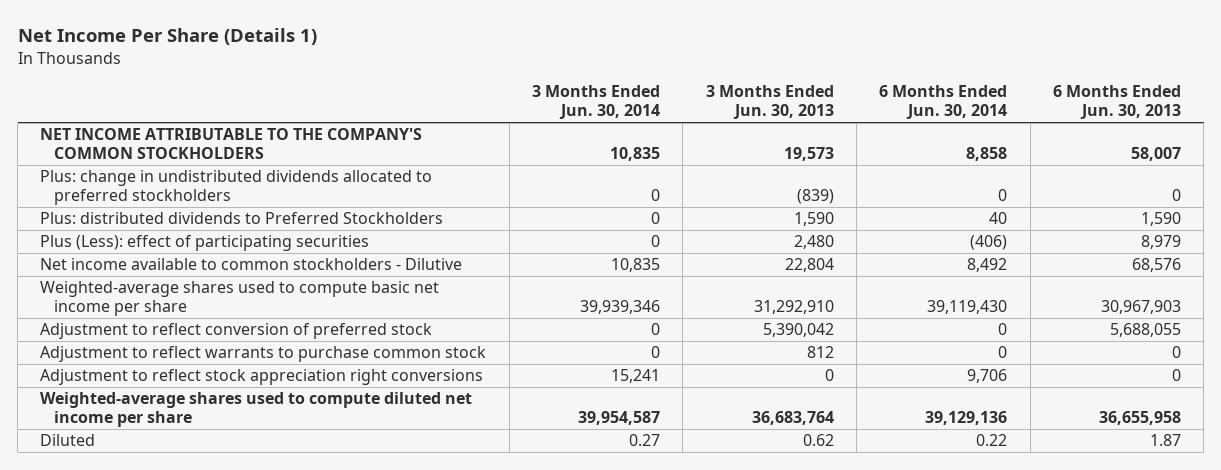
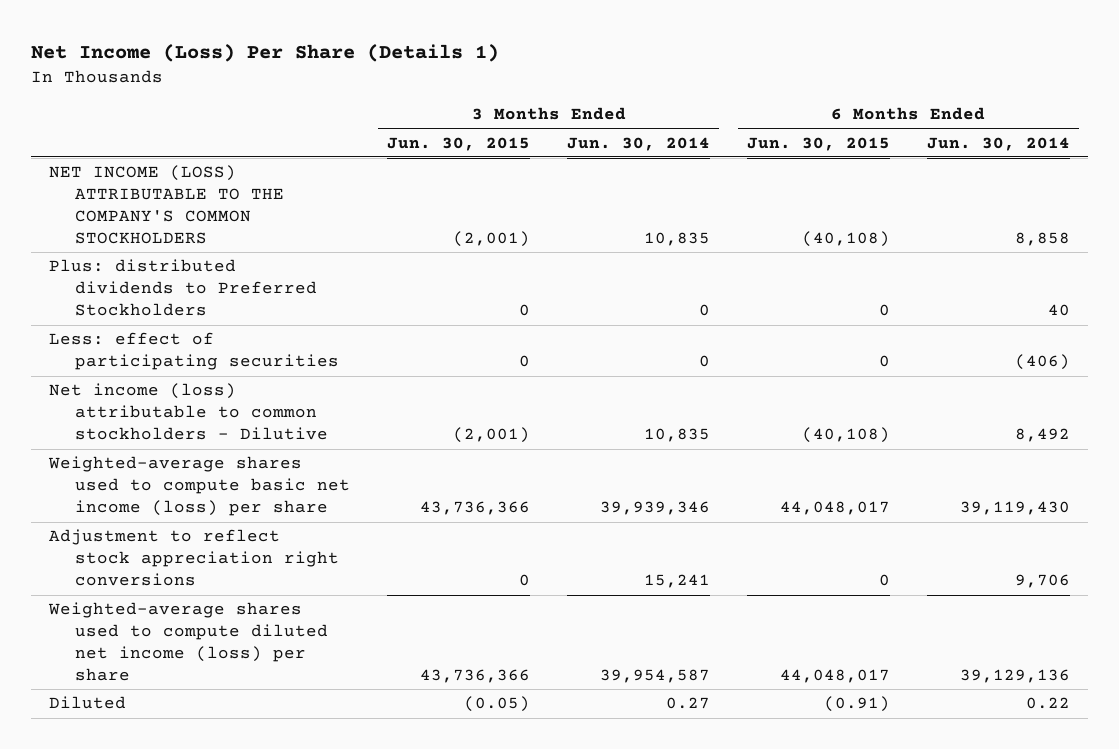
- Net Income Per Share (Details 1)
+ Net Income (Loss) Per Share (Details 1)
- | 3 Months Ended Jun. 30, 2014 | 3 Months Ended Jun. 30, 2013 | 6 Months Ended Jun. 30, 2014 | 6 Months Ended Jun. 30, 2013
+ | 3 Months Ended Jun. 30, 2015 | 3 Months Ended Jun. 30, 2014 | 6 Months Ended Jun. 30, 2015 | 6 Months Ended Jun. 30, 2014
- NET INCOME ATTRIBUTABLE TO THE COMPANY'S COMMON STOCKHOLDERS | 10,835 | 19,573 | 8,858 | 58,007
- Plus: change in undistributed dividends allocated to preferred stockholders | 0 | (839) | 0 | 0
+ NET INCOME (LOSS) ATTRIBUTABLE TO THE COMPANY'S COMMON STOCKHOLDERS | (2,001) | 10,835 | (40,108) | 8,858
- Plus (Less): effect of participating securities | 0 | 2,480 | (406) | 8,979
- Net income available to common stockholders - Dilutive | 10,835 | 22,804 | 8,492 | 68,576
- Weighted-average shares used to compute basic net income per share | 39,939,346 | 31,292,910 | 39,119,430 | 30,967,903
- Adjustment to reflect conversion of preferred stock | 0 | 5,390,042 | 0 | 5,688,055
- Adjustment to reflect warrants to purchase common stock | 0 | 812 | 0 | 0
+ Less: effect of participating securities | 0 | 0 | 0 | (406)
+ Net income (loss) attributable to common stockholders - Dilutive | (2,001) | 10,835 | (40,108) | 8,492
+ Weighted-average shares used to compute basic net income (loss) per share | 43,736,366 | 39,939,346 | 44,048,017 | 39,119,430
- Weighted-average shares used to compute diluted net income per share | 39,954,587 | 36,683,764 | 39,129,136 | 36,655,958
+ Weighted-average shares used to compute diluted net income (loss) per share | 43,736,366 | 39,954,587 | 44,048,017 | 39,129,136

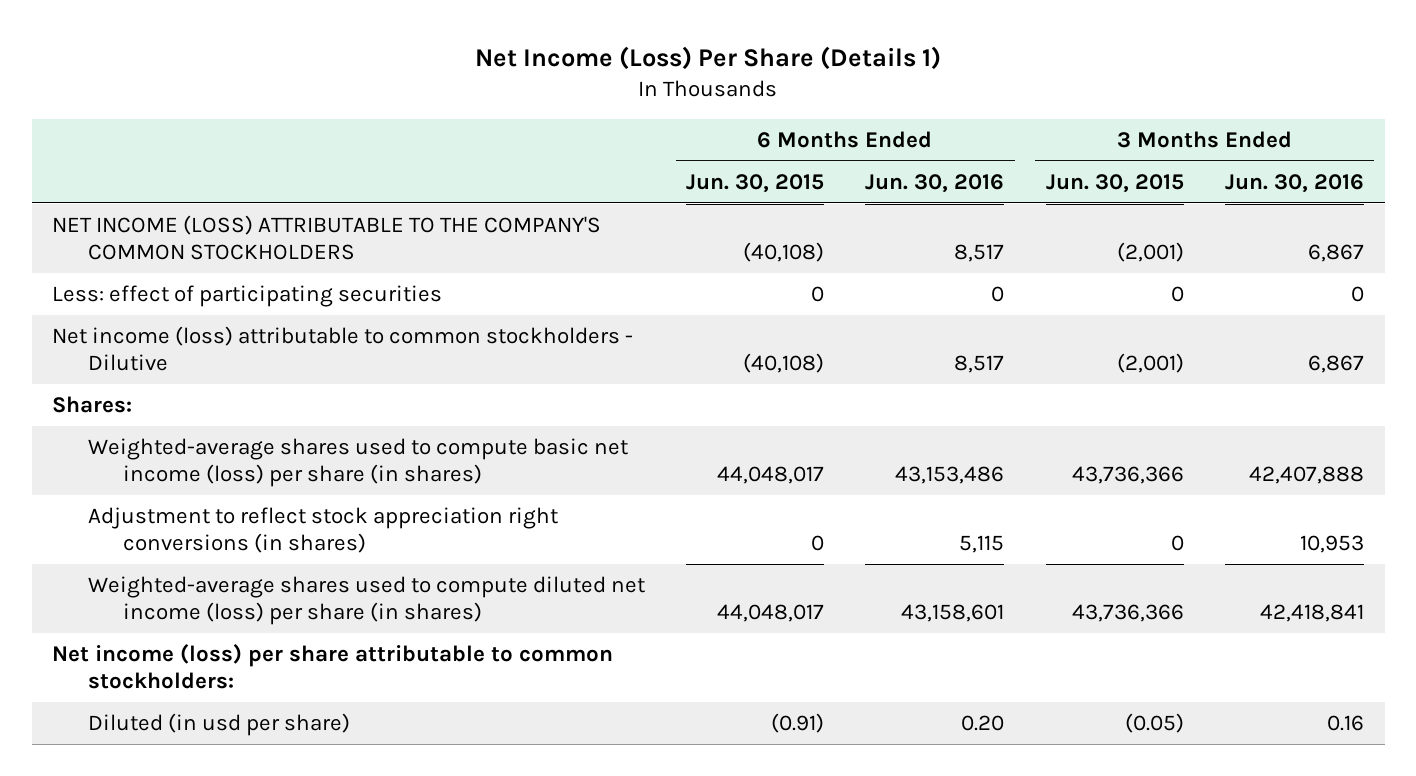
- | 3 Months Ended Jun. 30, 2015 | 3 Months Ended Jun. 30, 2014 | 6 Months Ended Jun. 30, 2015 | 6 Months Ended Jun. 30, 2014
+ | 6 Months Ended Jun. 30, 2015 | 6 Months Ended Jun. 30, 2016 | 3 Months Ended Jun. 30, 2015 | 3 Months Ended Jun. 30, 2016
- Plus: distributed dividends to Preferred Stockholders | 0 | 0 | 0 | 40
- Weighted-average shares used to compute basic net income (loss) per share | 43,736,366 | 39,939,346 | 44,048,017 | 39,119,430
- Adjustment to reflect stock appreciation right conversions | 0 | 15,241 | 0 | 9,706
- Weighted-average shares used to compute diluted net income (loss) per share | 43,736,366 | 39,954,587 | 44,048,017 | 39,129,136
- Diluted | (0.05) | 0.27 | (0.91) | 0.22
+ Shares:
+ Weighted-average shares used to compute basic net income (loss) per share (in shares) | 44,048,017 | 43,153,486 | 43,736,366 | 42,407,888
+ Adjustment to reflect stock appreciation right conversions (in shares) | 0 | 5,115 | 0 | 10,953
+ Weighted-average shares used to compute diluted net income (loss) per share (in shares) | 44,048,017 | 43,158,601 | 43,736,366 | 42,418,841
+ Net income (loss) per share attributable to common stockholders:
+ Diluted (in usd per share) | (0.91) | 0.20 | (0.05) | 0.16

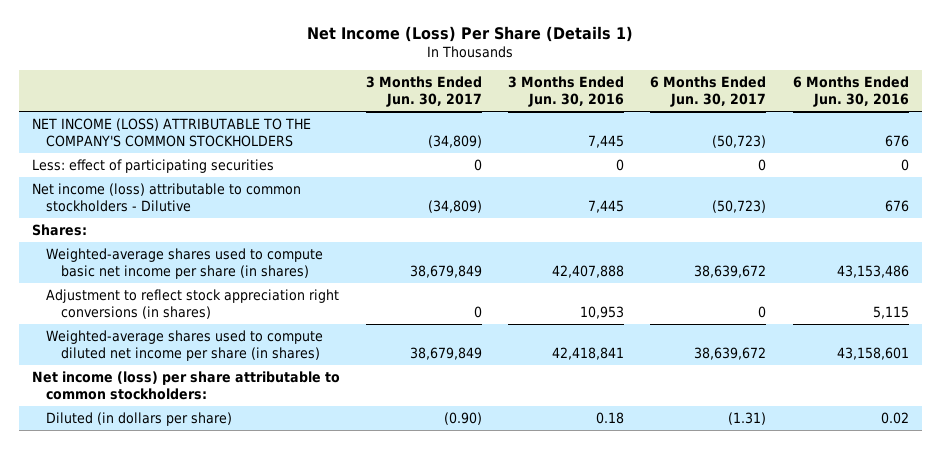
- | 6 Months Ended Jun. 30, 2015 | 6 Months Ended Jun. 30, 2016 | 3 Months Ended Jun. 30, 2015 | 3 Months Ended Jun. 30, 2016
+ | 3 Months Ended Jun. 30, 2017 | 3 Months Ended Jun. 30, 2016 | 6 Months Ended Jun. 30, 2017 | 6 Months Ended Jun. 30, 2016
- NET INCOME (LOSS) ATTRIBUTABLE TO THE COMPANY'S COMMON STOCKHOLDERS | (40,108) | 8,517 | (2,001) | 6,867
+ NET INCOME (LOSS) ATTRIBUTABLE TO THE COMPANY'S COMMON STOCKHOLDERS | (34,809) | 7,445 | (50,723) | 676
- Net income (loss) attributable to common stockholders - Dilutive | (40,108) | 8,517 | (2,001) | 6,867
+ Net income (loss) attributable to common stockholders - Dilutive | (34,809) | 7,445 | (50,723) | 676
- Weighted-average shares used to compute basic net income (loss) per share (in shares) | 44,048,017 | 43,153,486 | 43,736,366 | 42,407,888
+ Weighted-average shares used to compute basic net income per share (in shares) | 38,679,849 | 42,407,888 | 38,639,672 | 43,153,486
- Weighted-average shares used to compute diluted net income (loss) per share (in shares) | 44,048,017 | 43,158,601 | 43,736,366 | 42,418,841
+ Weighted-average shares used to compute diluted net income per share (in shares) | 38,679,849 | 42,418,841 | 38,639,672 | 43,158,601
- Diluted (in usd per share) | (0.91) | 0.20 | (0.05) | 0.16
+ Diluted (in dollars per share) | (0.90) | 0.18 | (1.31) | 0.02

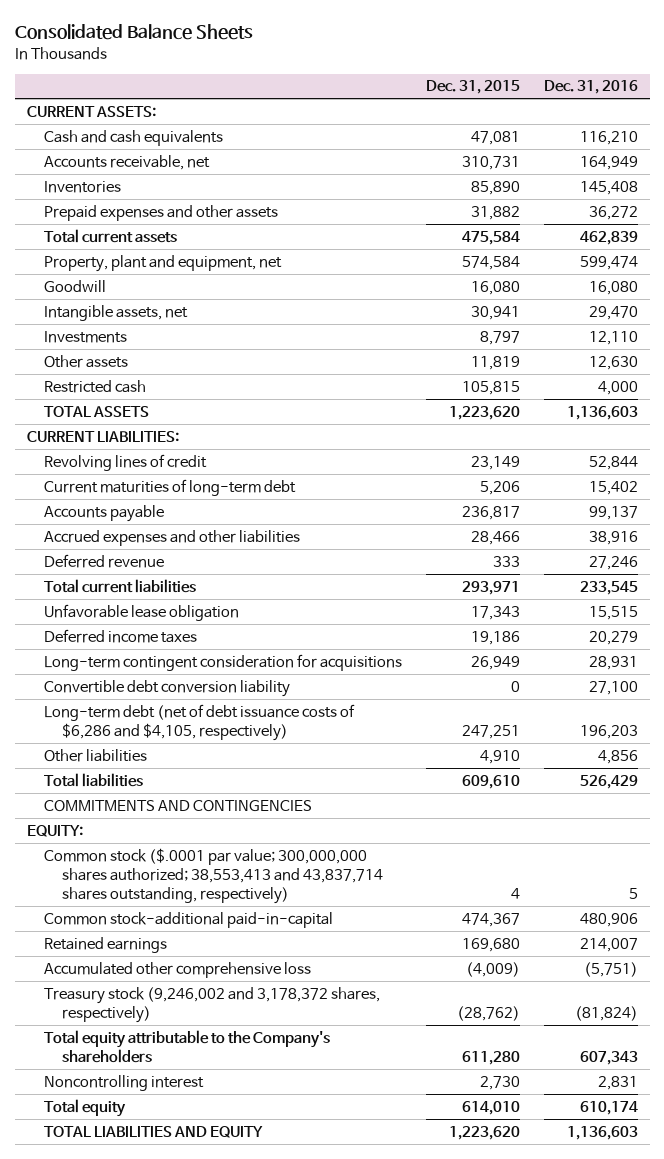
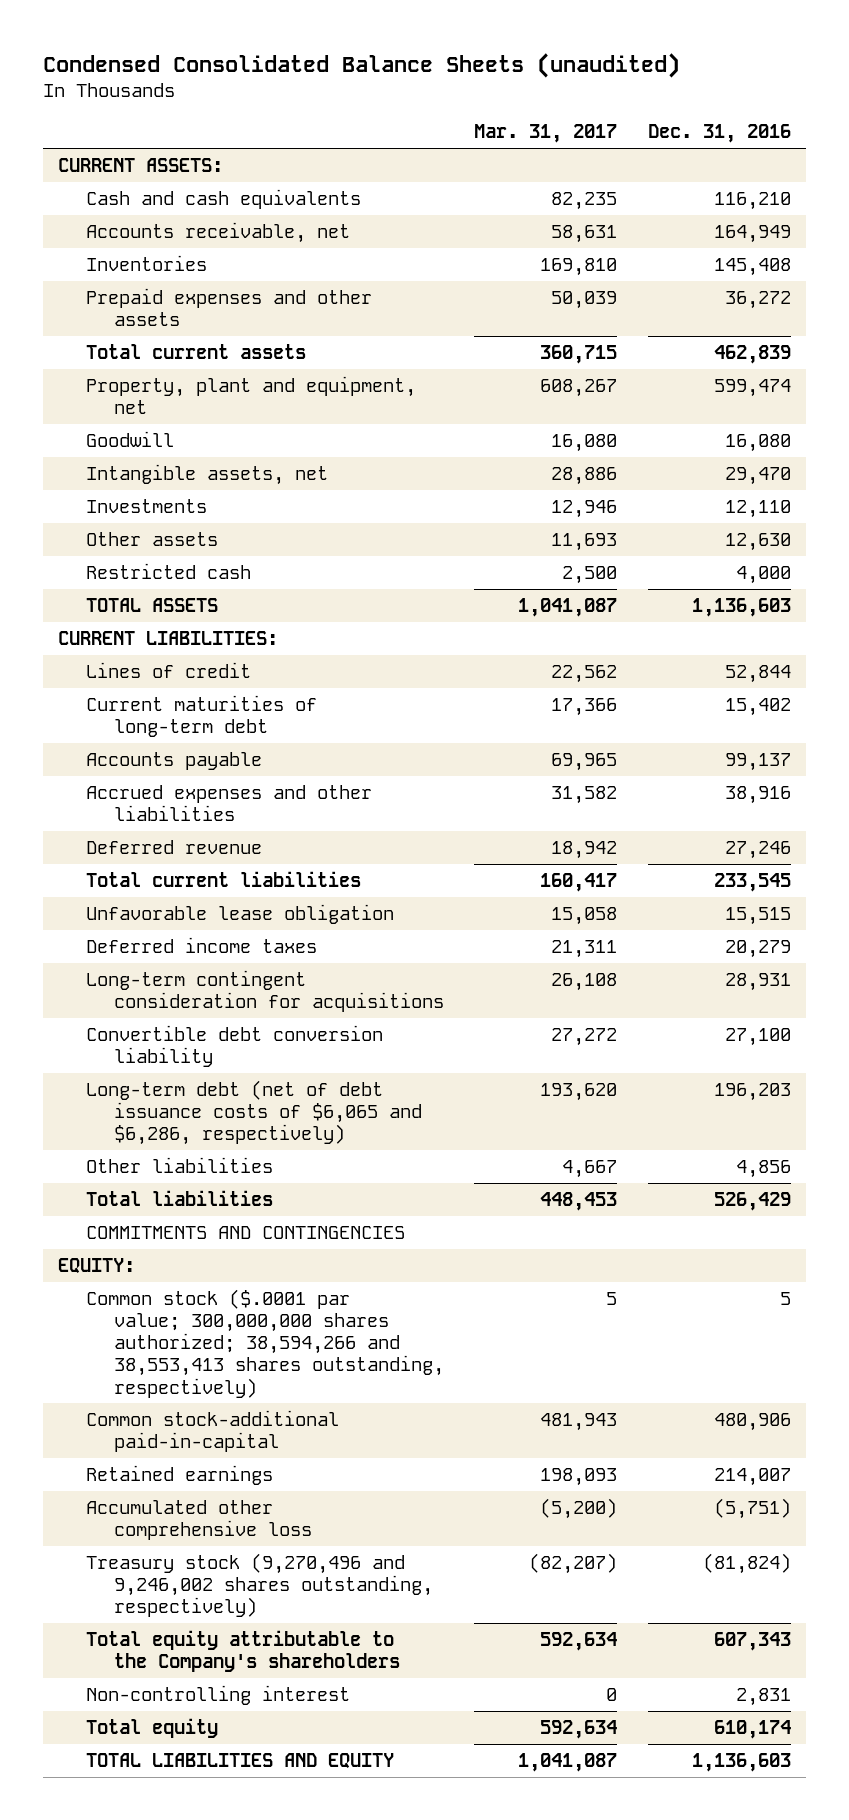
- Consolidated Balance Sheets
+ Condensed Consolidated Balance Sheets (unaudited)
- | Dec. 31, 2015 | Dec. 31, 2016
+ | Mar. 31, 2017 | Dec. 31, 2016
- Revolving lines of credit | 23,149 | 52,844
+ Lines of credit | 22,562 | 52,844
- Long-term debt (net of debt issuance costs of $6,286 and $4,105, respectively) | 247,251 | 196,203
+ Long-term debt (net of debt issuance costs of $6,065 and $6,286, respectively) | 193,620 | 196,203
- Common stock ($.0001 par value; 300,000,000 shares authorized; 38,553,413 and 43,837,714 shares outstanding, respectively) | 4 | 5
+ Common stock ($.0001 par value; 300,000,000 shares authorized; 38,594,266 and 38,553,413 shares outstanding, respectively) | 5 | 5
- Treasury stock (9,246,002 and 3,178,372 shares, respectively) | (28,762) | (81,824)
+ Treasury stock (9,270,496 and 9,246,002 shares outstanding, respectively) | (82,207) | (81,824)
- Noncontrolling interest | 2,730 | 2,831
+ Non-controlling interest | 0 | 2,831

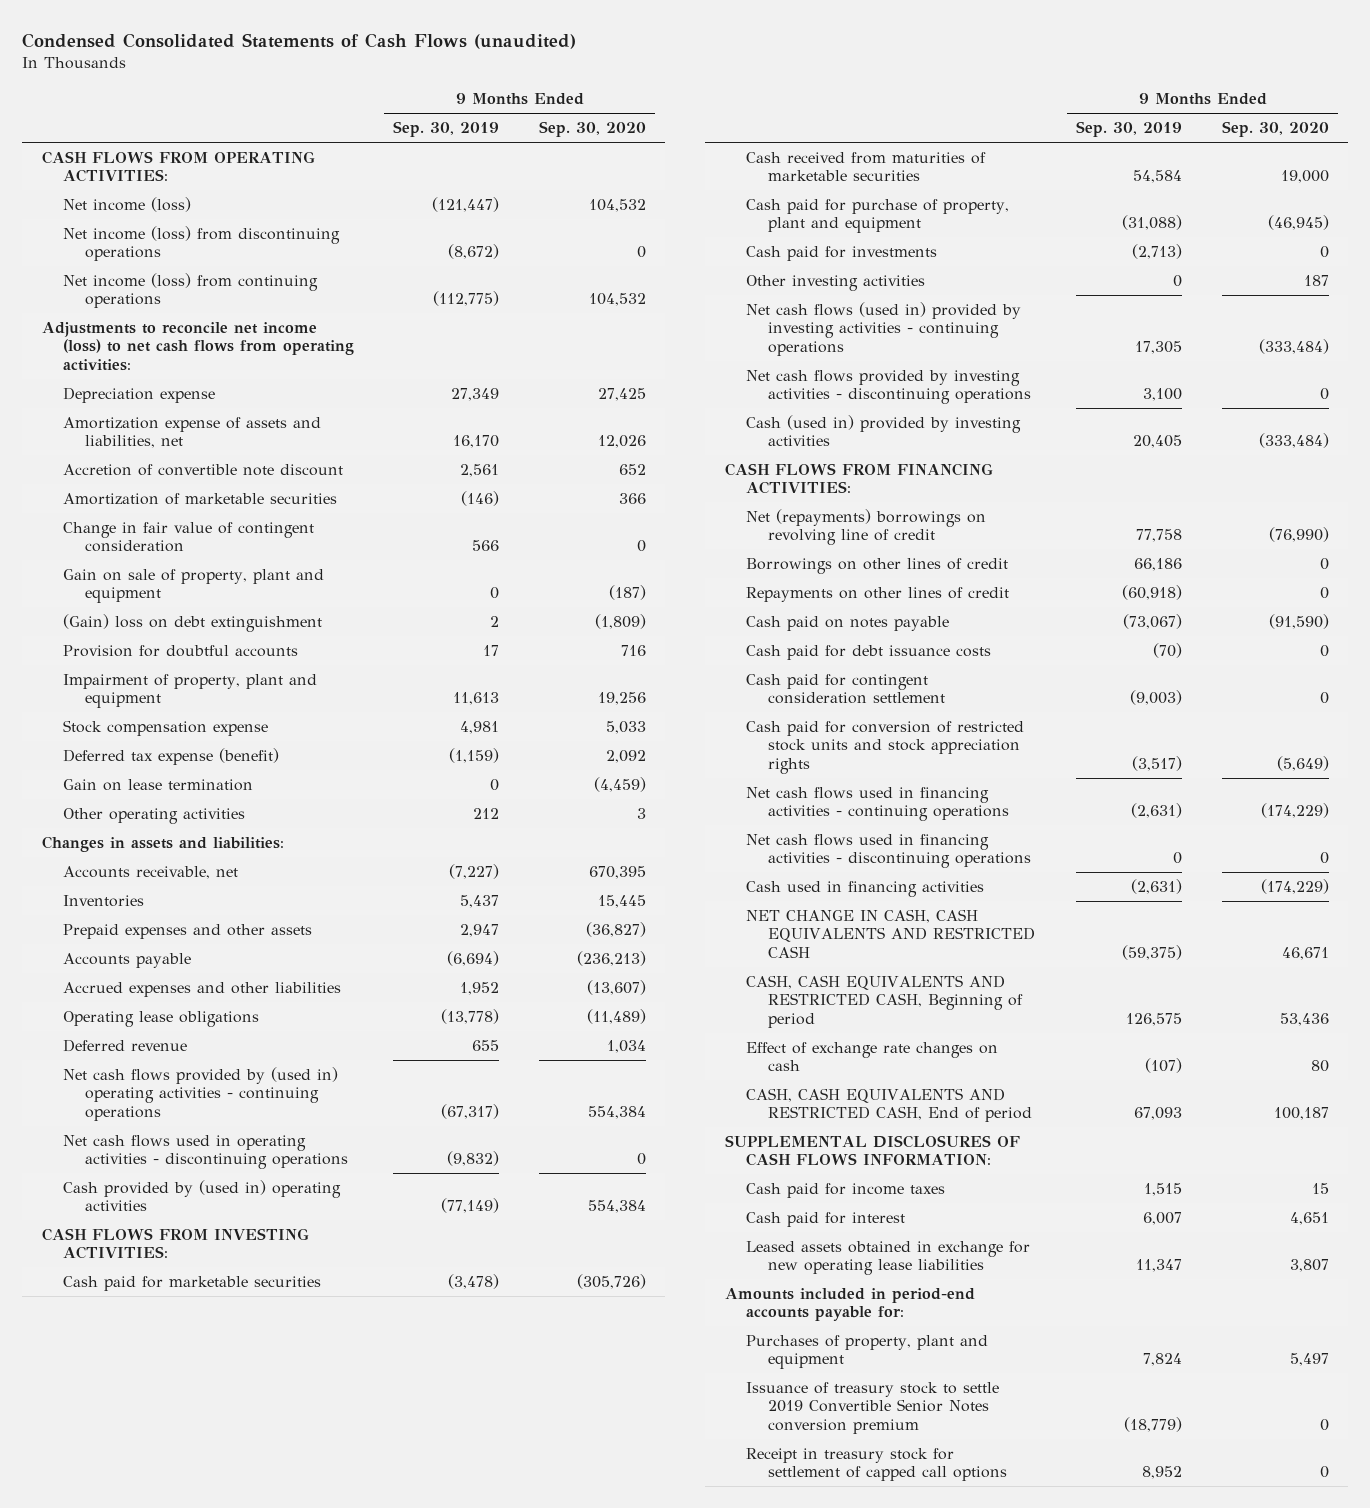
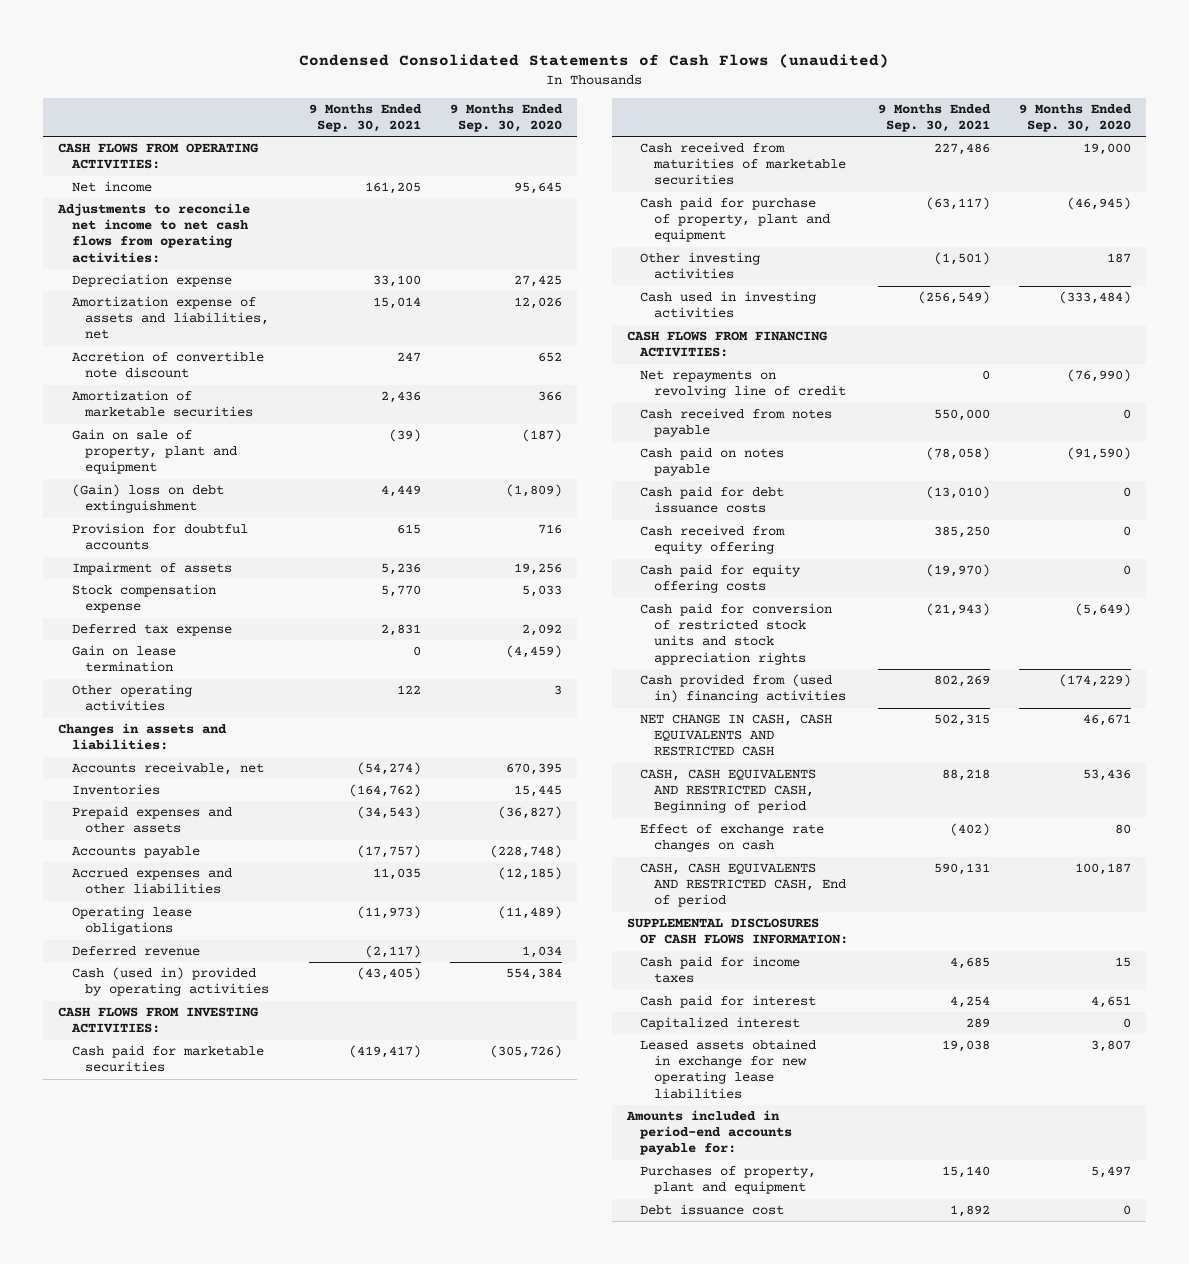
- | 9 Months Ended Sep. 30, 2019 | 9 Months Ended Sep. 30, 2020
+ | 9 Months Ended Sep. 30, 2021 | 9 Months Ended Sep. 30, 2020
- Net income (loss) | (121,447) | 104,532
- Net income (loss) from discontinuing operations | (8,672) | 0
- Net income (loss) from continuing operations | (112,775) | 104,532
- Adjustments to reconcile net income (loss) to net cash flows from operating activities:
+ Net income | 161,205 | 95,645
+ Adjustments to reconcile net income to net cash flows from operating activities:
- Change in fair value of contingent consideration | 566 | 0
- Impairment of property, plant and equipment | 11,613 | 19,256
+ Impairment of assets | 5,236 | 19,256
- Deferred tax expense (benefit) | (1,159) | 2,092
+ Deferred tax expense | 2,831 | 2,092
- Accounts payable | (6,694) | (236,213)
- Accrued expenses and other liabilities | 1,952 | (13,607)
+ Accounts payable | (17,757) | (228,748)
+ Accrued expenses and other liabilities | 11,035 | (12,185)
- Net cash flows provided by (used in) operating activities - continuing operations | (67,317) | 554,384
- Net cash flows used in operating activities - discontinuing operations | (9,832) | 0
- Cash provided by (used in) operating activities | (77,149) | 554,384
+ Cash (used in) provided by operating activities | (43,405) | 554,384
- Cash paid for investments | (2,713) | 0
- Net cash flows (used in) provided by investing activities - continuing operations | 17,305 | (333,484)
- Net cash flows provided by investing activities - discontinuing operations | 3,100 | 0
- Cash (used in) provided by investing activities | 20,405 | (333,484)
+ Cash used in investing activities | (256,549) | (333,484)
- Net (repayments) borrowings on revolving line of credit | 77,758 | (76,990)
- Borrowings on other lines of credit | 66,186 | 0
- Repayments on other lines of credit | (60,918) | 0
+ Net repayments on revolving line of credit | 0 | (76,990)
+ Cash received from notes payable | 550,000 | 0
- Cash paid for contingent consideration settlement | (9,003) | 0
+ Cash received from equity offering | 385,250 | 0
+ Cash paid for equity offering costs | (19,970) | 0
- Net cash flows used in financing activities - continuing operations | (2,631) | (174,229)
- Net cash flows used in financing activities - discontinuing operations | 0 | 0
- Cash used in financing activities | (2,631) | (174,229)
+ Cash provided from (used in) financing activities | 802,269 | (174,229)
+ Capitalized interest | 289 | 0
- Issuance of treasury stock to settle 2019 Convertible Senior Notes conversion premium | (18,779) | 0
- Receipt in treasury stock for settlement of capped call options | 8,952 | 0
+ Debt issuance cost | 1,892 | 0

